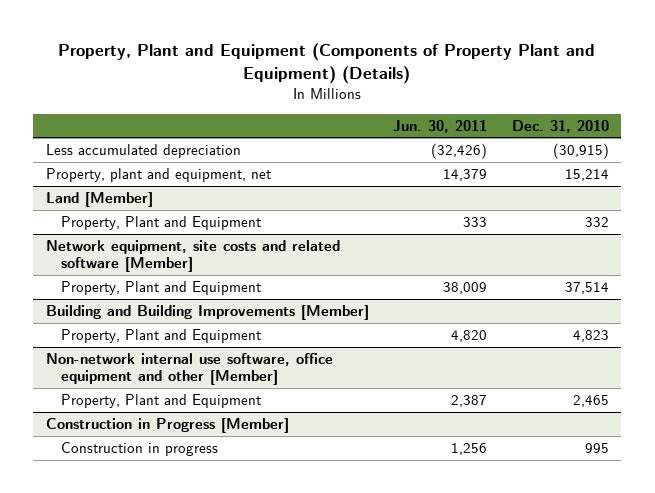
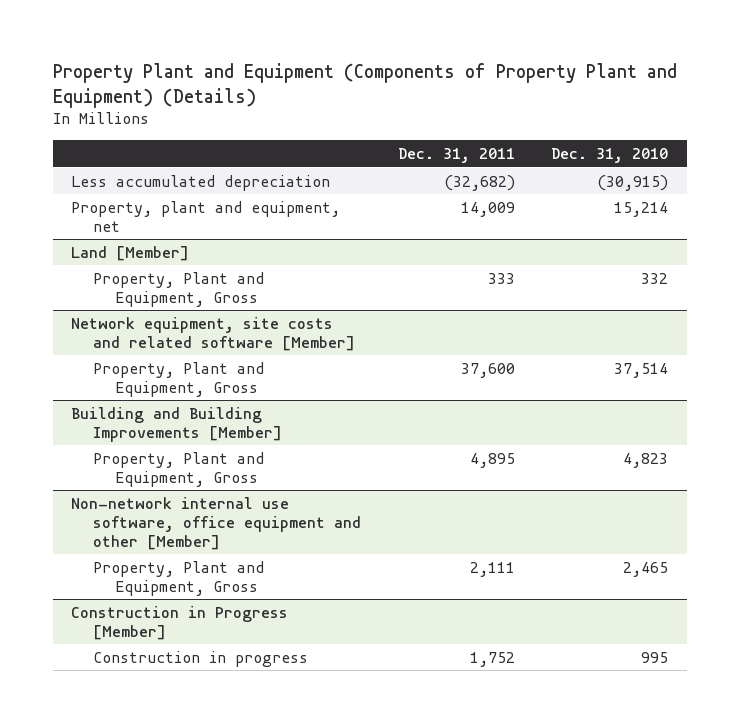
- Property, Plant and Equipment (Components of Property Plant and Equipment) (Details)
+ Property Plant and Equipment (Components of Property Plant and Equipment) (Details)
- | Jun. 30, 2011 | Dec. 31, 2010
+ | Dec. 31, 2011 | Dec. 31, 2010
@ Land [Member]
- Property, Plant and Equipment | 333 | 332
+ Property, Plant and Equipment, Gross | 333 | 332
@ Network equipment, site costs and related software [Member]
- Property, Plant and Equipment | 38,009 | 37,514
+ Property, Plant and Equipment, Gross | 37,600 | 37,514
@ Building and Building Improvements [Member]
- Property, Plant and Equipment | 4,820 | 4,823
+ Property, Plant and Equipment, Gross | 4,895 | 4,823
@ Non-network internal use software, office equipment and other [Member]
- Property, Plant and Equipment | 2,387 | 2,465
+ Property, Plant and Equipment, Gross | 2,111 | 2,465

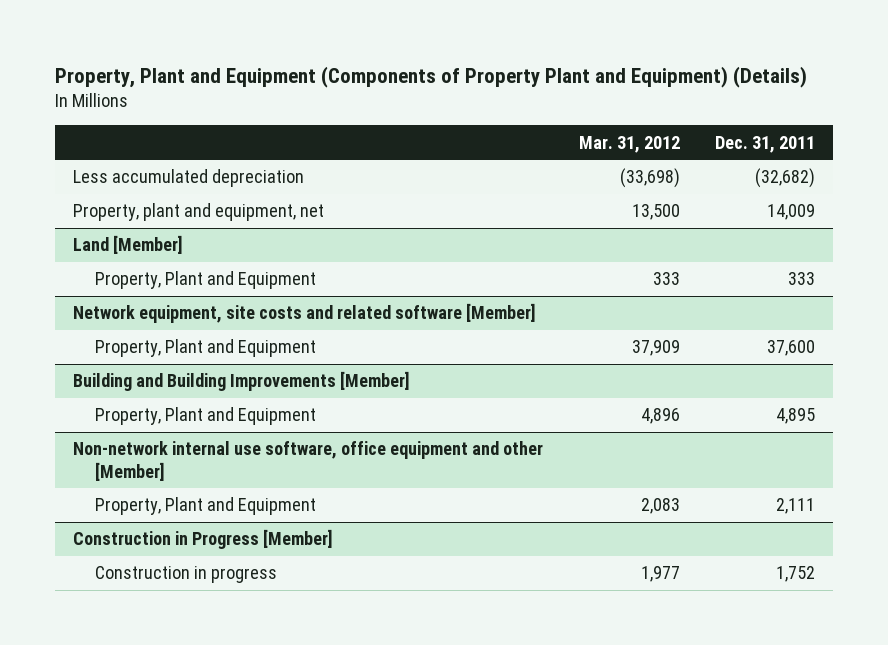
- Property Plant and Equipment (Components of Property Plant and Equipment) (Details)
+ Property, Plant and Equipment (Components of Property Plant and Equipment) (Details)
- | Dec. 31, 2011 | Dec. 31, 2010
+ | Mar. 31, 2012 | Dec. 31, 2011
@ Land [Member]
- Property, Plant and Equipment, Gross | 333 | 332
+ Property, Plant and Equipment | 333 | 333
@ Network equipment, site costs and related software [Member]
- Property, Plant and Equipment, Gross | 37,600 | 37,514
+ Property, Plant and Equipment | 37,909 | 37,600
@ Building and Building Improvements [Member]
- Property, Plant and Equipment, Gross | 4,895 | 4,823
+ Property, Plant and Equipment | 4,896 | 4,895
@ Non-network internal use software, office equipment and other [Member]
- Property, Plant and Equipment, Gross | 2,111 | 2,465
+ Property, Plant and Equipment | 2,083 | 2,111

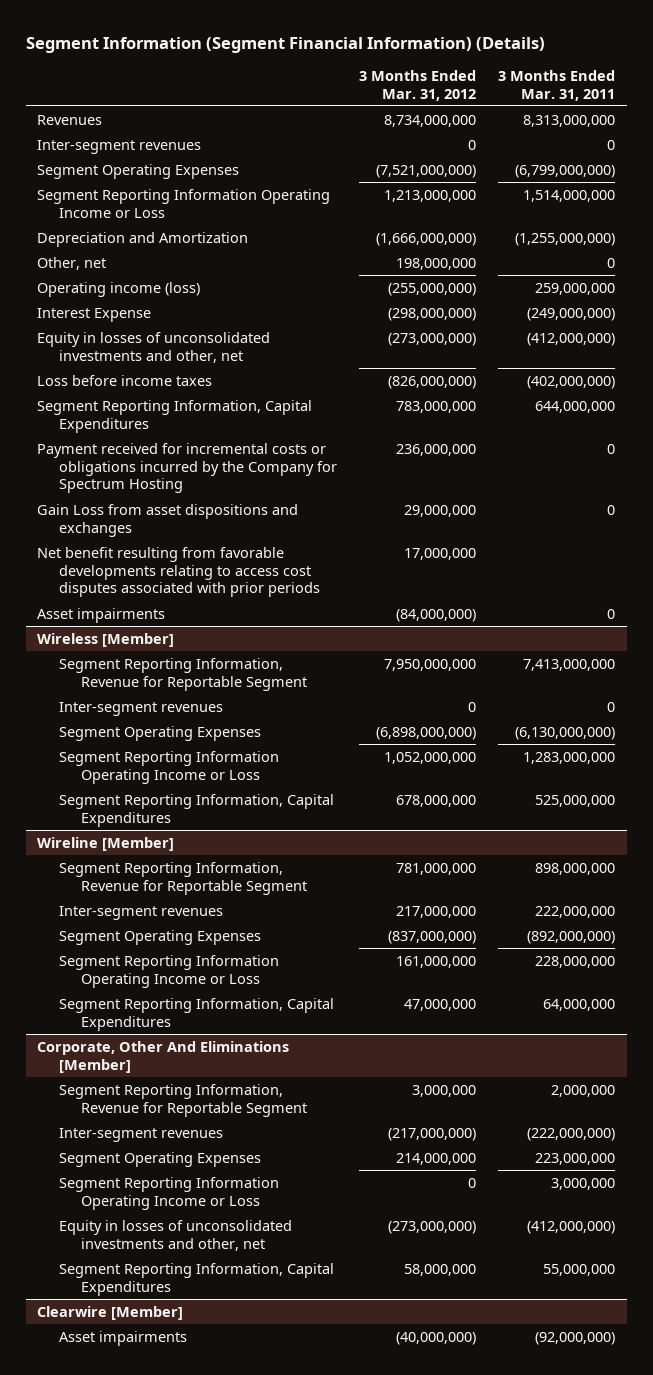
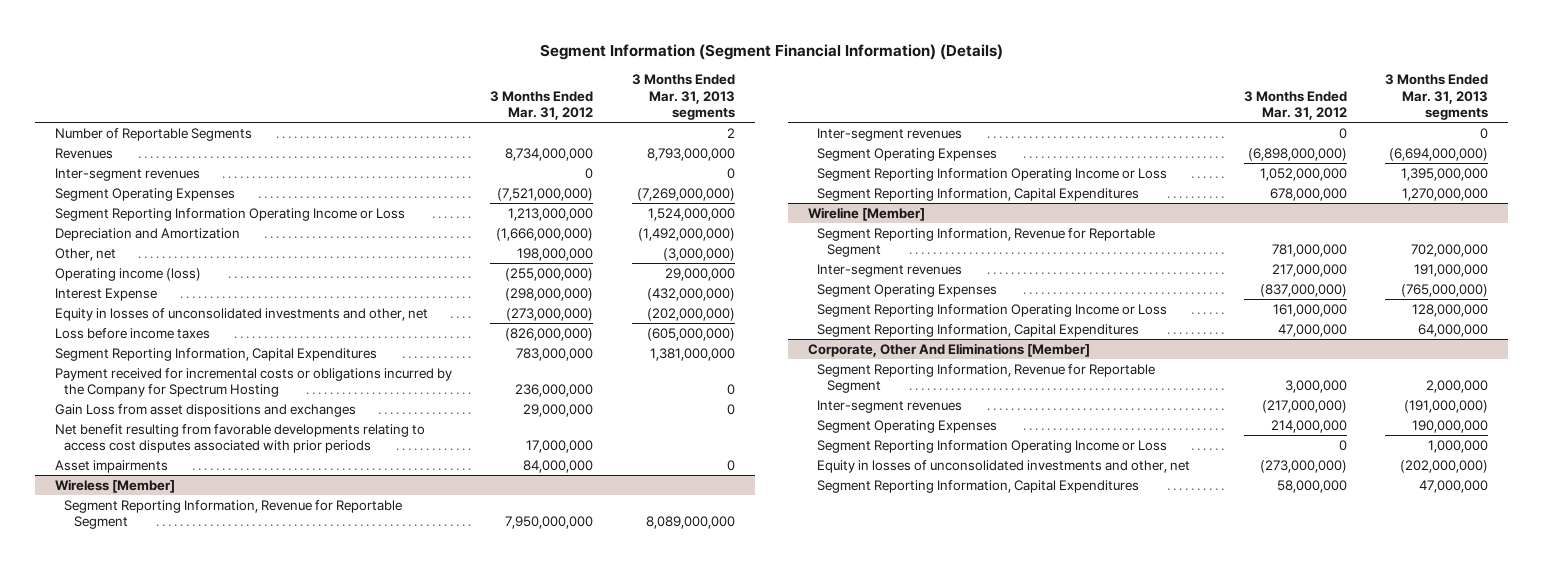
- | 3 Months Ended Mar. 31, 2012 | 3 Months Ended Mar. 31, 2011
+ | 3 Months Ended Mar. 31, 2012 | 3 Months Ended Mar. 31, 2013 segments
+ Number of Reportable Segments | | 2
- Asset impairments | (84,000,000) | 0
+ Asset impairments | 84,000,000 | 0
- Clearwire [Member]
- Asset impairments | (40,000,000) | (92,000,000)

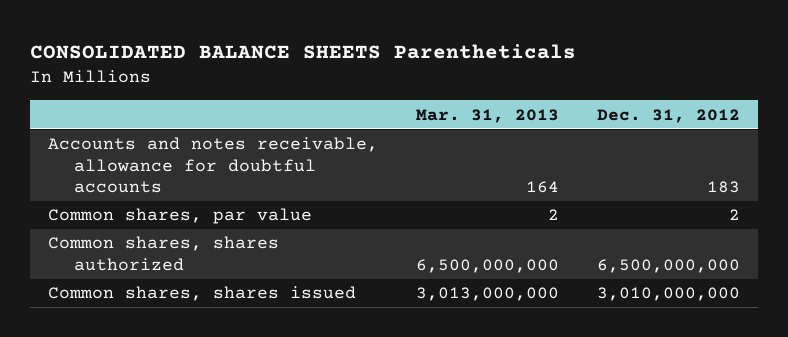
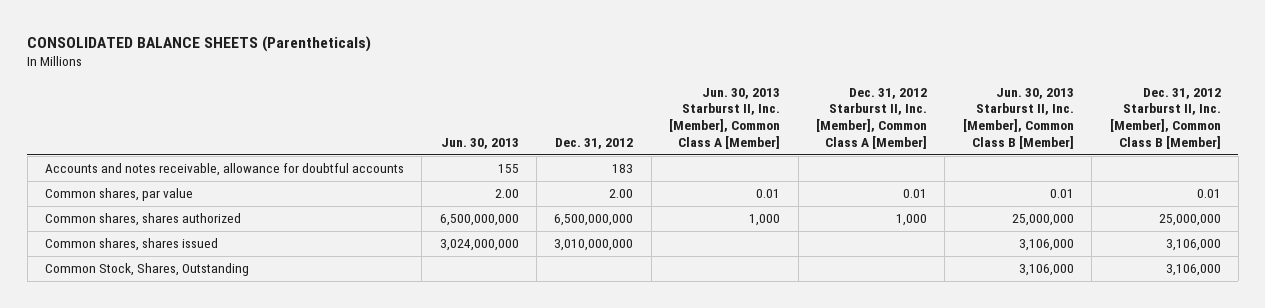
- CONSOLIDATED BALANCE SHEETS Parentheticals
+ CONSOLIDATED BALANCE SHEETS (Parentheticals)
- | Mar. 31, 2013 | Dec. 31, 2012
+ | Jun. 30, 2013 | Dec. 31, 2012 | Jun. 30, 2013 Starburst II, Inc. [Member], Common Class A [Member] | Dec. 31, 2012 Starburst II, Inc. [Member], Common Class A [Member] | Jun. 30, 2013 Starburst II, Inc. [Member], Common Class B [Member] | Dec. 31, 2012 Starburst II, Inc. [Member], Common Class B [Member]
- Common shares, par value | 2 | 2
+ Common shares, par value | 2.00 | 2.00 | 0.01 | 0.01 | 0.01 | 0.01
+ Common Stock, Shares, Outstanding | | | | | 3,106,000 | 3,106,000

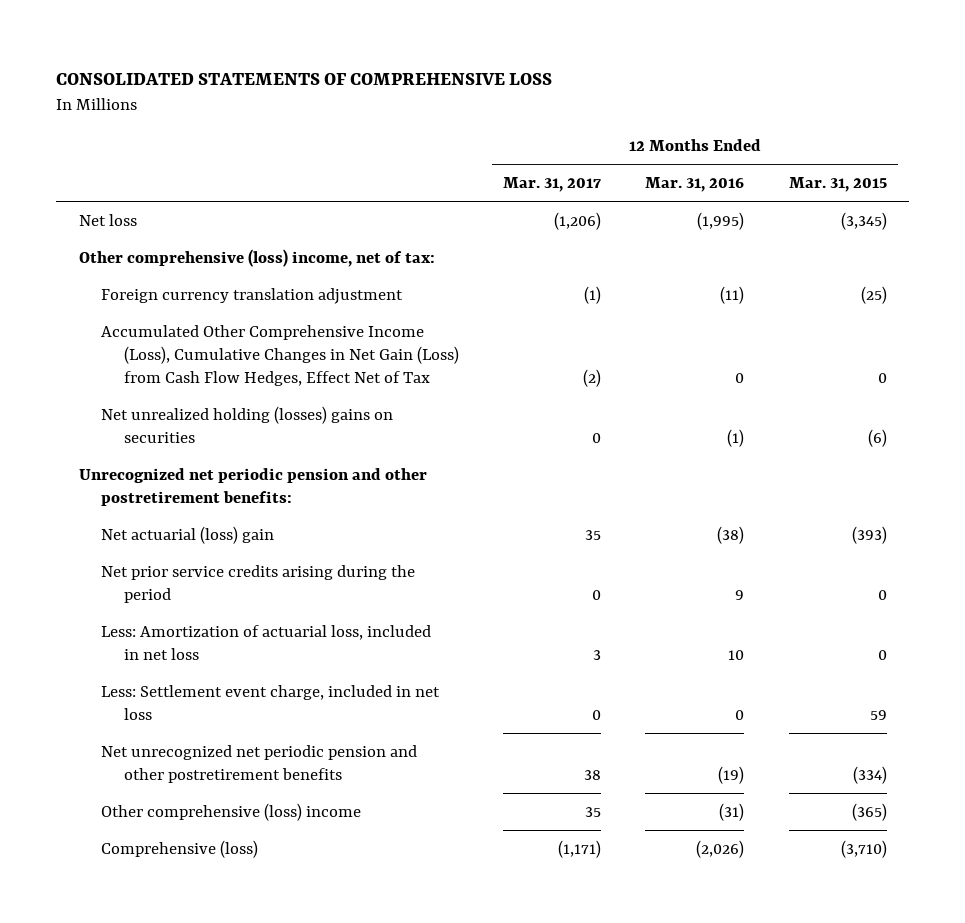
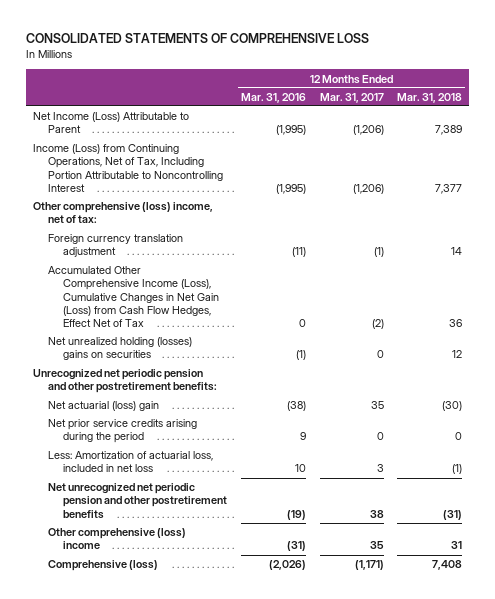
- | 12 Months Ended Mar. 31, 2017 | 12 Months Ended Mar. 31, 2016 | 12 Months Ended Mar. 31, 2015
+ | 12 Months Ended Mar. 31, 2016 | 12 Months Ended Mar. 31, 2017 | 12 Months Ended Mar. 31, 2018
- Net loss | (1,206) | (1,995) | (3,345)
+ Net Income (Loss) Attributable to Parent | (1,995) | (1,206) | 7,389
+ Income (Loss) from Continuing Operations, Net of Tax, Including Portion Attributable to Noncontrolling Interest | (1,995) | (1,206) | 7,377
- Less: Settlement event charge, included in net loss | 0 | 0 | 59

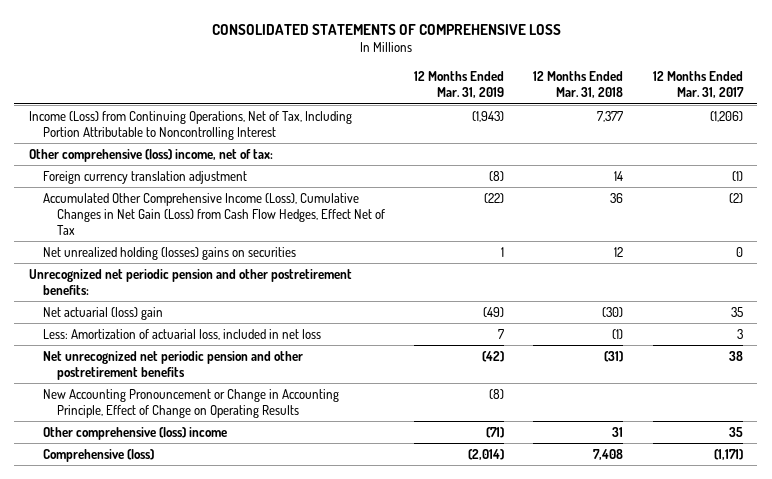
- | 12 Months Ended Mar. 31, 2016 | 12 Months Ended Mar. 31, 2017 | 12 Months Ended Mar. 31, 2018
+ | 12 Months Ended Mar. 31, 2019 | 12 Months Ended Mar. 31, 2018 | 12 Months Ended Mar. 31, 2017
- Net Income (Loss) Attributable to Parent | (1,995) | (1,206) | 7,389
- Net prior service credits arising during the period | 9 | 0 | 0
+ New Accounting Pronouncement or Change in Accounting Principle, Effect of Change on Operating Results | (8) | |

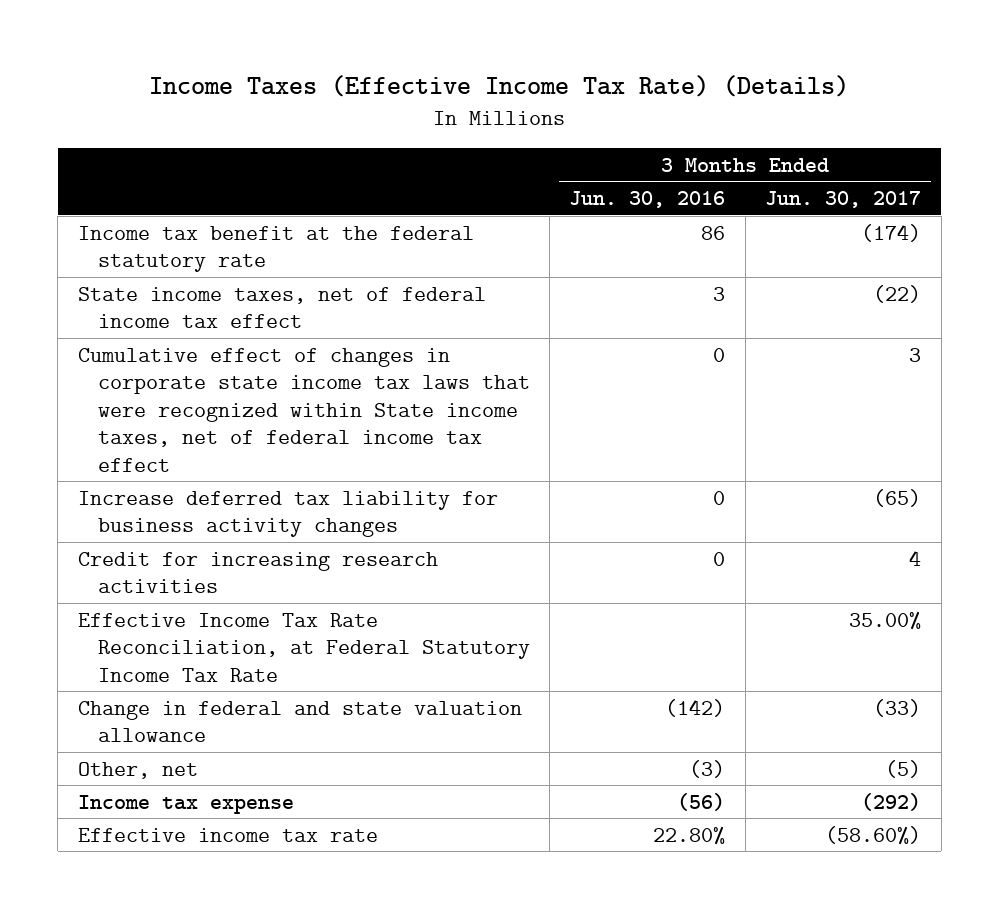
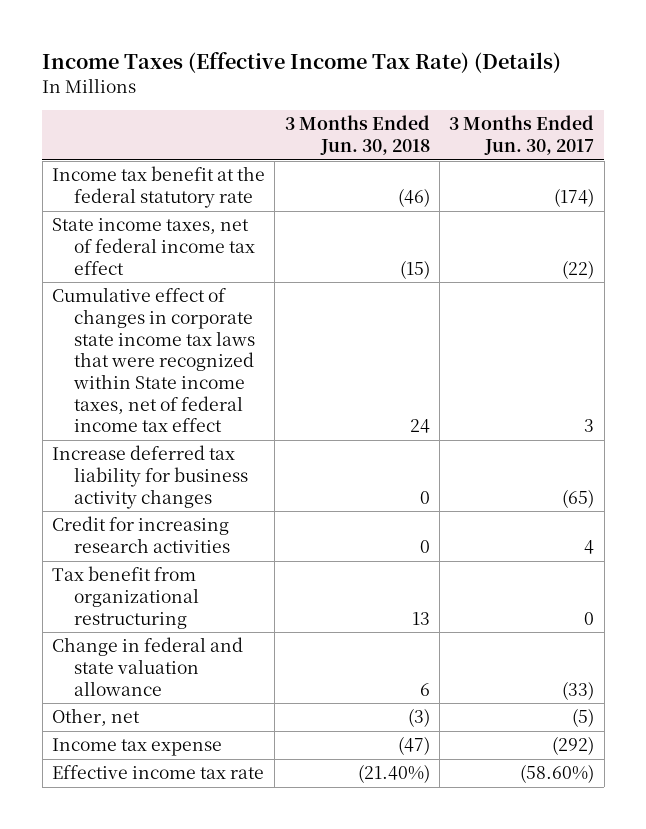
- | 3 Months Ended Jun. 30, 2016 | 3 Months Ended Jun. 30, 2017
+ | 3 Months Ended Jun. 30, 2018 | 3 Months Ended Jun. 30, 2017
- Effective Income Tax Rate Reconciliation, at Federal Statutory Income Tax Rate | | 35.00%
+ Tax benefit from organizational restructuring | 13 | 0

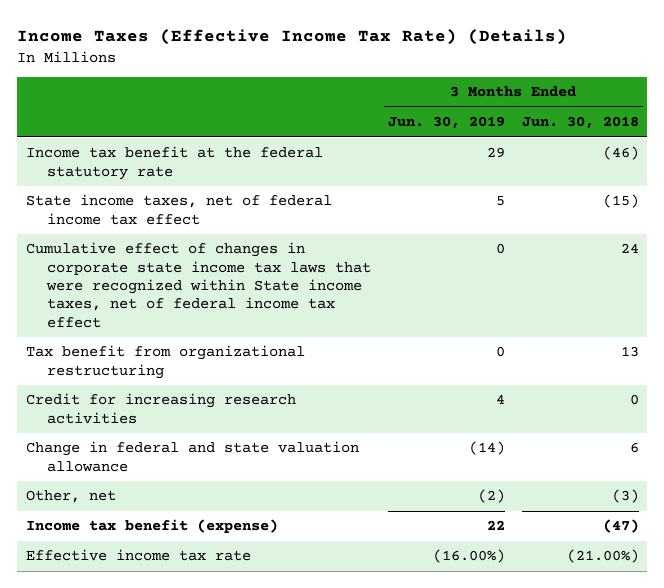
- | 3 Months Ended Jun. 30, 2018 | 3 Months Ended Jun. 30, 2017
+ | 3 Months Ended Jun. 30, 2019 | 3 Months Ended Jun. 30, 2018
- Increase deferred tax liability for business activity changes | 0 | (65)
moved down: Credit for increasing research activities | 4 | 0
- Income tax expense | (47) | (292)
- Effective income tax rate | (21.40%) | (58.60%)
+ Income tax benefit (expense) | 22 | (47)
+ Effective income tax rate | (16.00%) | (21.00%)

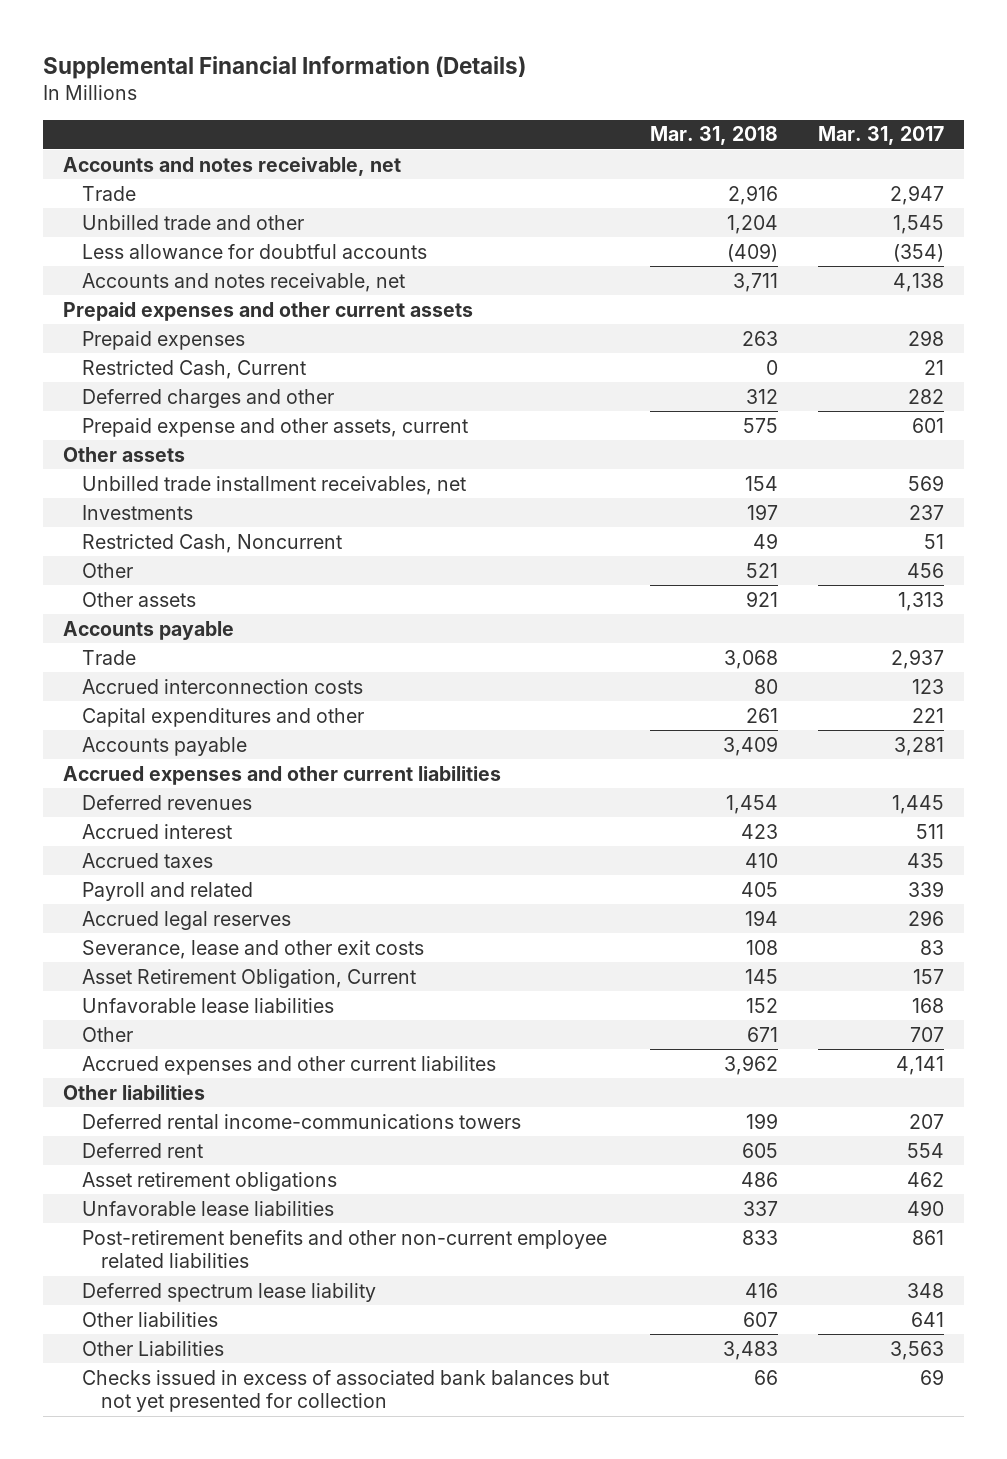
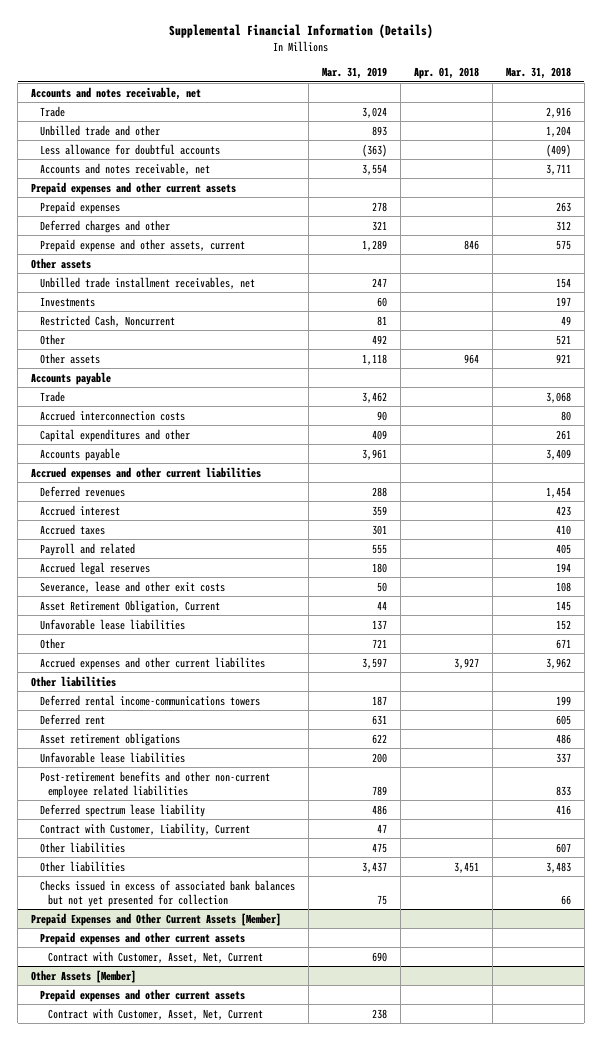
- | Mar. 31, 2018 | Mar. 31, 2017
+ | Mar. 31, 2019 | Apr. 01, 2018 | Mar. 31, 2018
- Restricted Cash, Current | 0 | 21
+ Contract with Customer, Liability, Current | 47 | |
- Other Liabilities | 3,483 | 3,563
+ Other liabilities | 3,437 | 3,451 | 3,483
+ Prepaid Expenses and Other Current Assets [Member]
+ Prepaid expenses and other current assets
+ Contract with Customer, Asset, Net, Current | 690 | |
+ Other Assets [Member]
+ Prepaid expenses and other current assets
+ Contract with Customer, Asset, Net, Current | 238 | |

